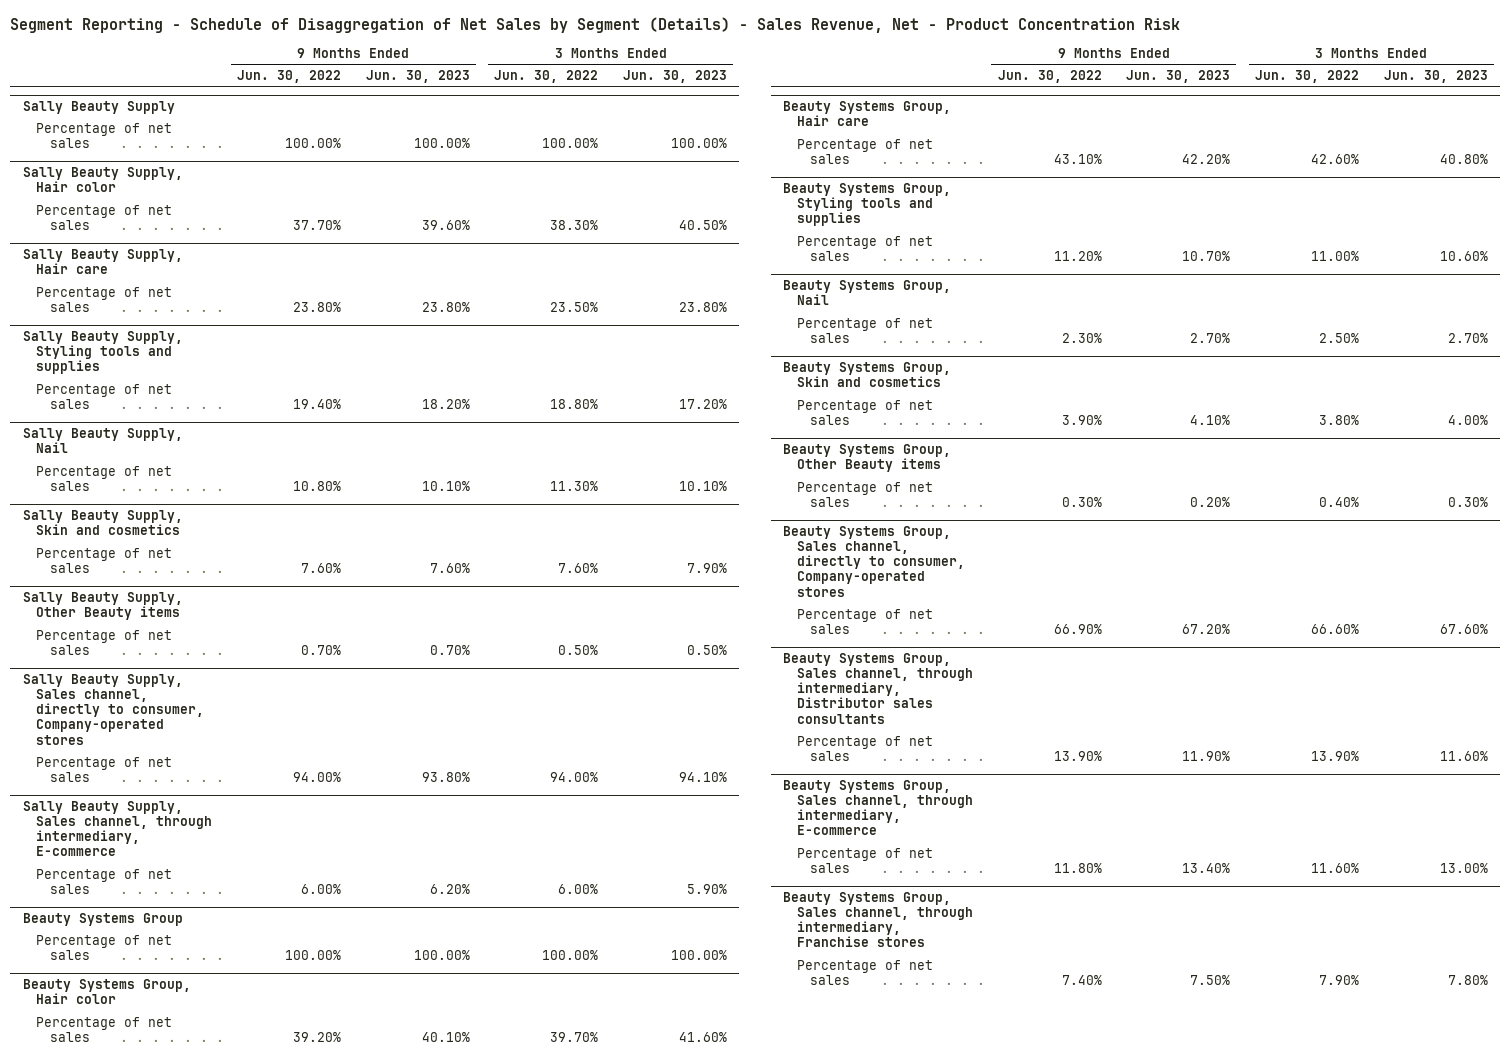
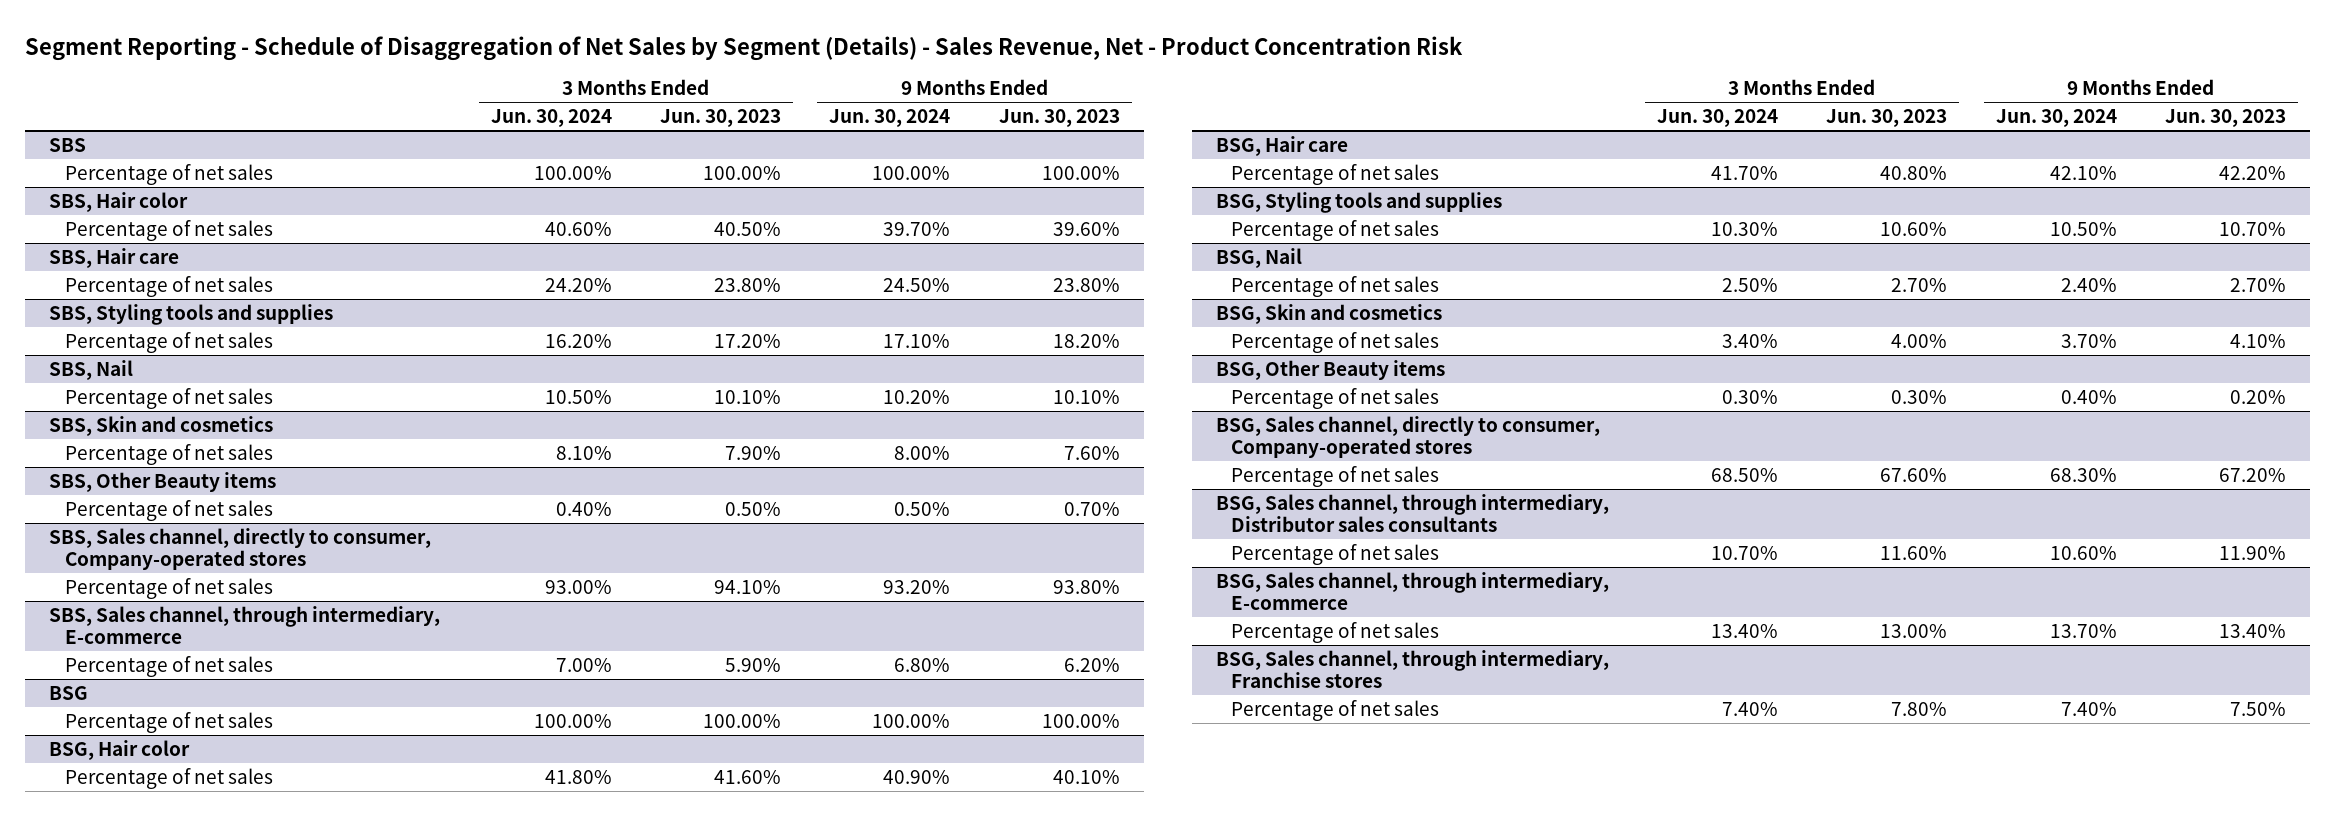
- | 9 Months Ended Jun. 30, 2022 | 9 Months Ended Jun. 30, 2023 | 3 Months Ended Jun. 30, 2022 | 3 Months Ended Jun. 30, 2023
+ | 3 Months Ended Jun. 30, 2024 | 3 Months Ended Jun. 30, 2023 | 9 Months Ended Jun. 30, 2024 | 9 Months Ended Jun. 30, 2023
- Sally Beauty Supply
+ SBS
- Sally Beauty Supply, Hair color
+ SBS, Hair color
- Sally Beauty Supply, Hair care
+ SBS, Hair care
- Sally Beauty Supply, Styling tools and supplies
+ SBS, Styling tools and supplies
- Sally Beauty Supply, Nail
+ SBS, Nail
- Sally Beauty Supply, Skin and cosmetics
+ SBS, Skin and cosmetics
- Sally Beauty Supply, Other Beauty items
+ SBS, Other Beauty items
- Sally Beauty Supply, Sales channel, directly to consumer, Company-operated stores
+ SBS, Sales channel, directly to consumer, Company-operated stores
- Sally Beauty Supply, Sales channel, through intermediary, E-commerce
+ SBS, Sales channel, through intermediary, E-commerce
- Beauty Systems Group
+ BSG
- Beauty Systems Group, Hair color
+ BSG, Hair color
- Beauty Systems Group, Hair care
+ BSG, Hair care
- Beauty Systems Group, Styling tools and supplies
+ BSG, Styling tools and supplies
- Beauty Systems Group, Nail
+ BSG, Nail
- Beauty Systems Group, Skin and cosmetics
+ BSG, Skin and cosmetics
- Beauty Systems Group, Other Beauty items
+ BSG, Other Beauty items
- Beauty Systems Group, Sales channel, directly to consumer, Company-operated stores
+ BSG, Sales channel, directly to consumer, Company-operated stores
- Beauty Systems Group, Sales channel, through intermediary, Distributor sales consultants
+ BSG, Sales channel, through intermediary, Distributor sales consultants
- Beauty Systems Group, Sales channel, through intermediary, E-commerce
+ BSG, Sales channel, through intermediary, E-commerce
- Beauty Systems Group, Sales channel, through intermediary, Franchise stores
+ BSG, Sales channel, through intermediary, Franchise stores

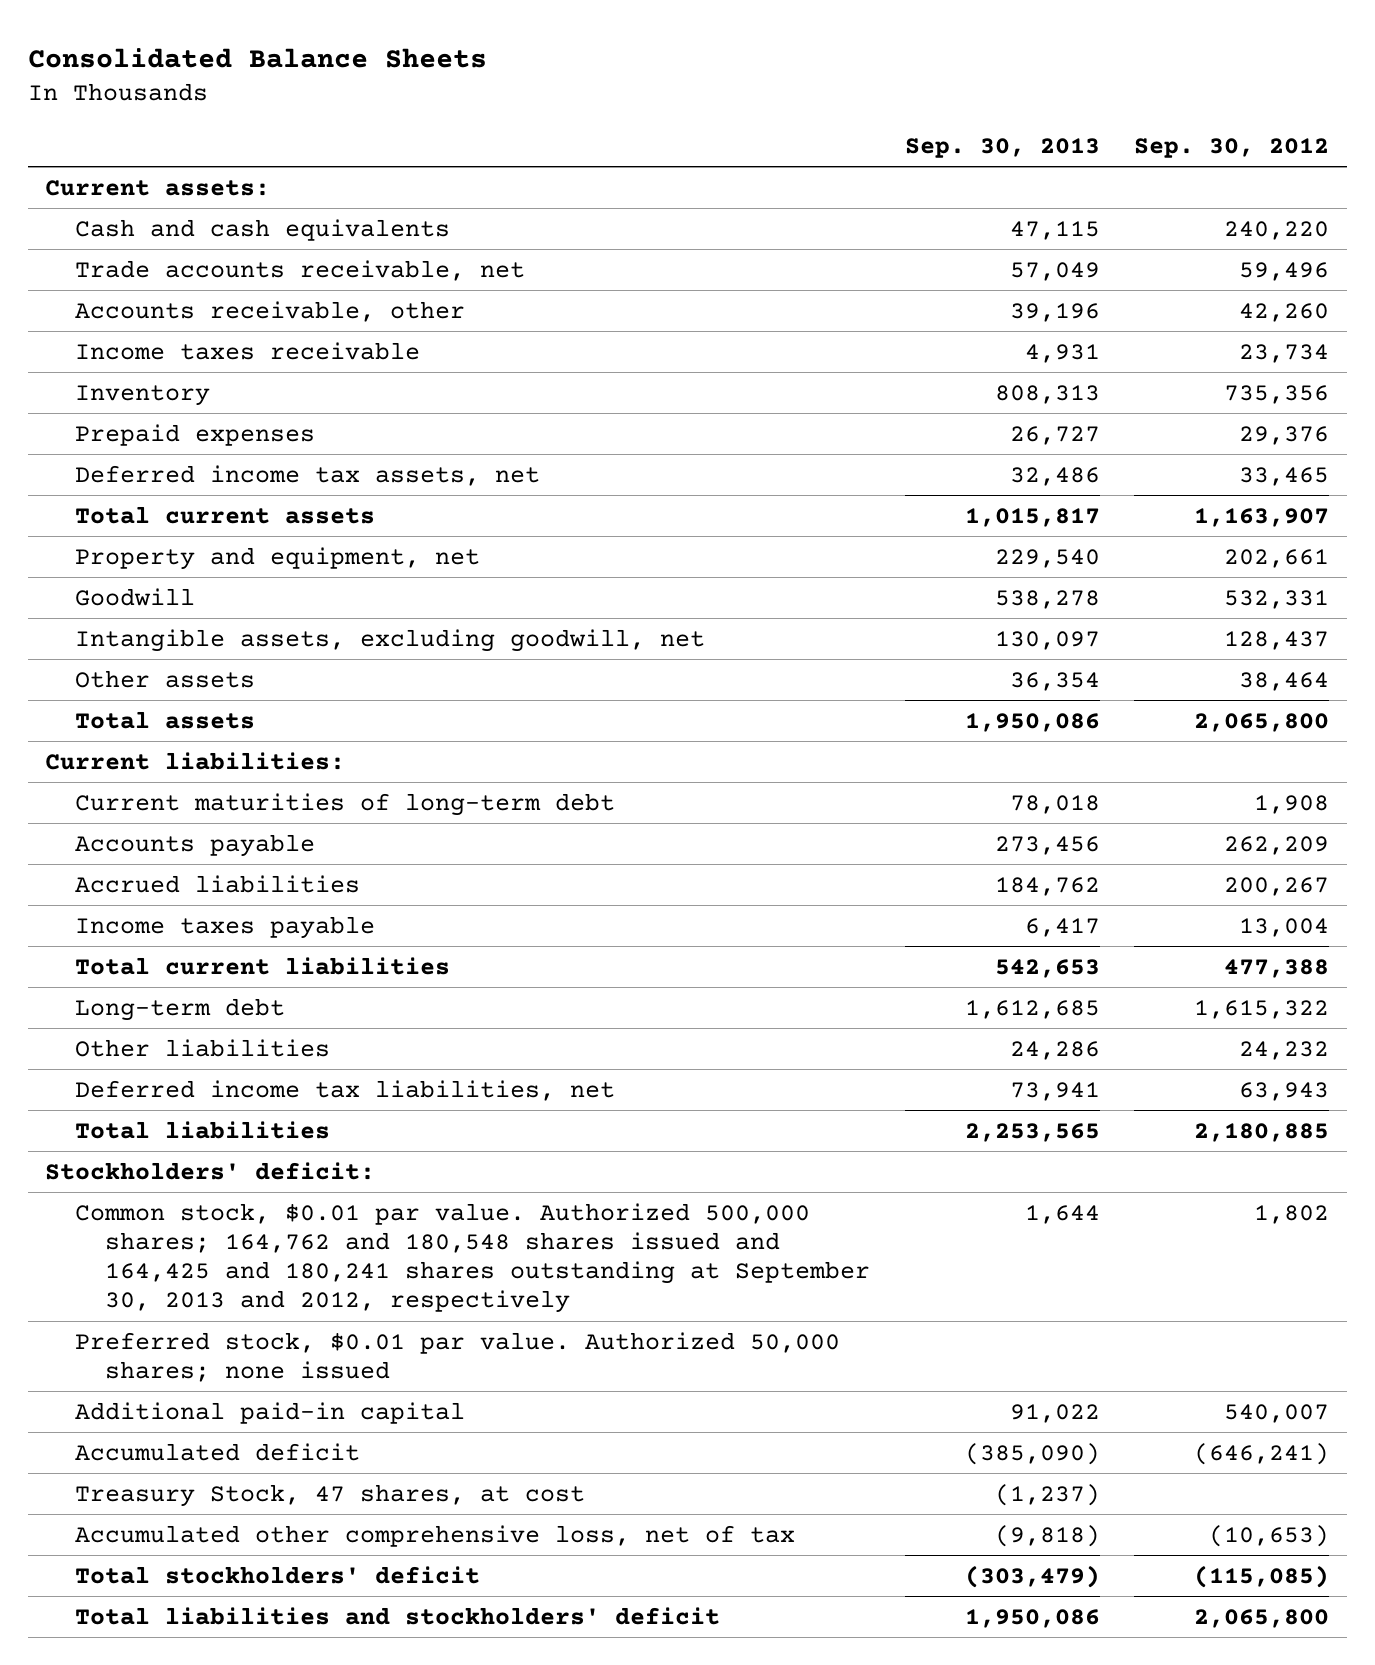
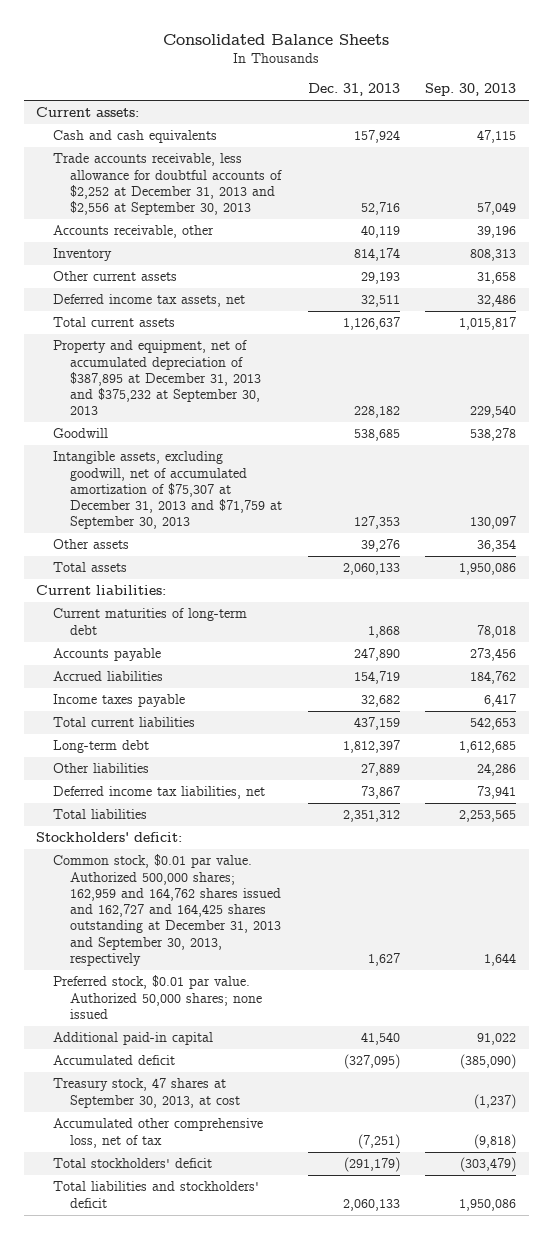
- | Sep. 30, 2013 | Sep. 30, 2012
+ | Dec. 31, 2013 | Sep. 30, 2013
- Trade accounts receivable, net | 57,049 | 59,496
+ Trade accounts receivable, less allowance for doubtful accounts of $2,252 at December 31, 2013 and $2,556 at September 30, 2013 | 52,716 | 57,049
- Income taxes receivable | 4,931 | 23,734
- Prepaid expenses | 26,727 | 29,376
+ Other current assets | 29,193 | 31,658
- Property and equipment, net | 229,540 | 202,661
+ Property and equipment, net of accumulated depreciation of $387,895 at December 31, 2013 and $375,232 at September 30, 2013 | 228,182 | 229,540
- Intangible assets, excluding goodwill, net | 130,097 | 128,437
+ Intangible assets, excluding goodwill, net of accumulated amortization of $75,307 at December 31, 2013 and $71,759 at September 30, 2013 | 127,353 | 130,097
- Common stock, $0.01 par value. Authorized 500,000 shares; 164,762 and 180,548 shares issued and 164,425 and 180,241 shares outstanding at September 30, 2013 and 2012, respectively | 1,644 | 1,802
+ Common stock, $0.01 par value. Authorized 500,000 shares; 162,959 and 164,762 shares issued and 162,727 and 164,425 shares outstanding at December 31, 2013 and September 30, 2013, respectively | 1,627 | 1,644
- Treasury Stock, 47 shares, at cost | (1,237) |
+ Treasury stock, 47 shares at September 30, 2013, at cost | | (1,237)

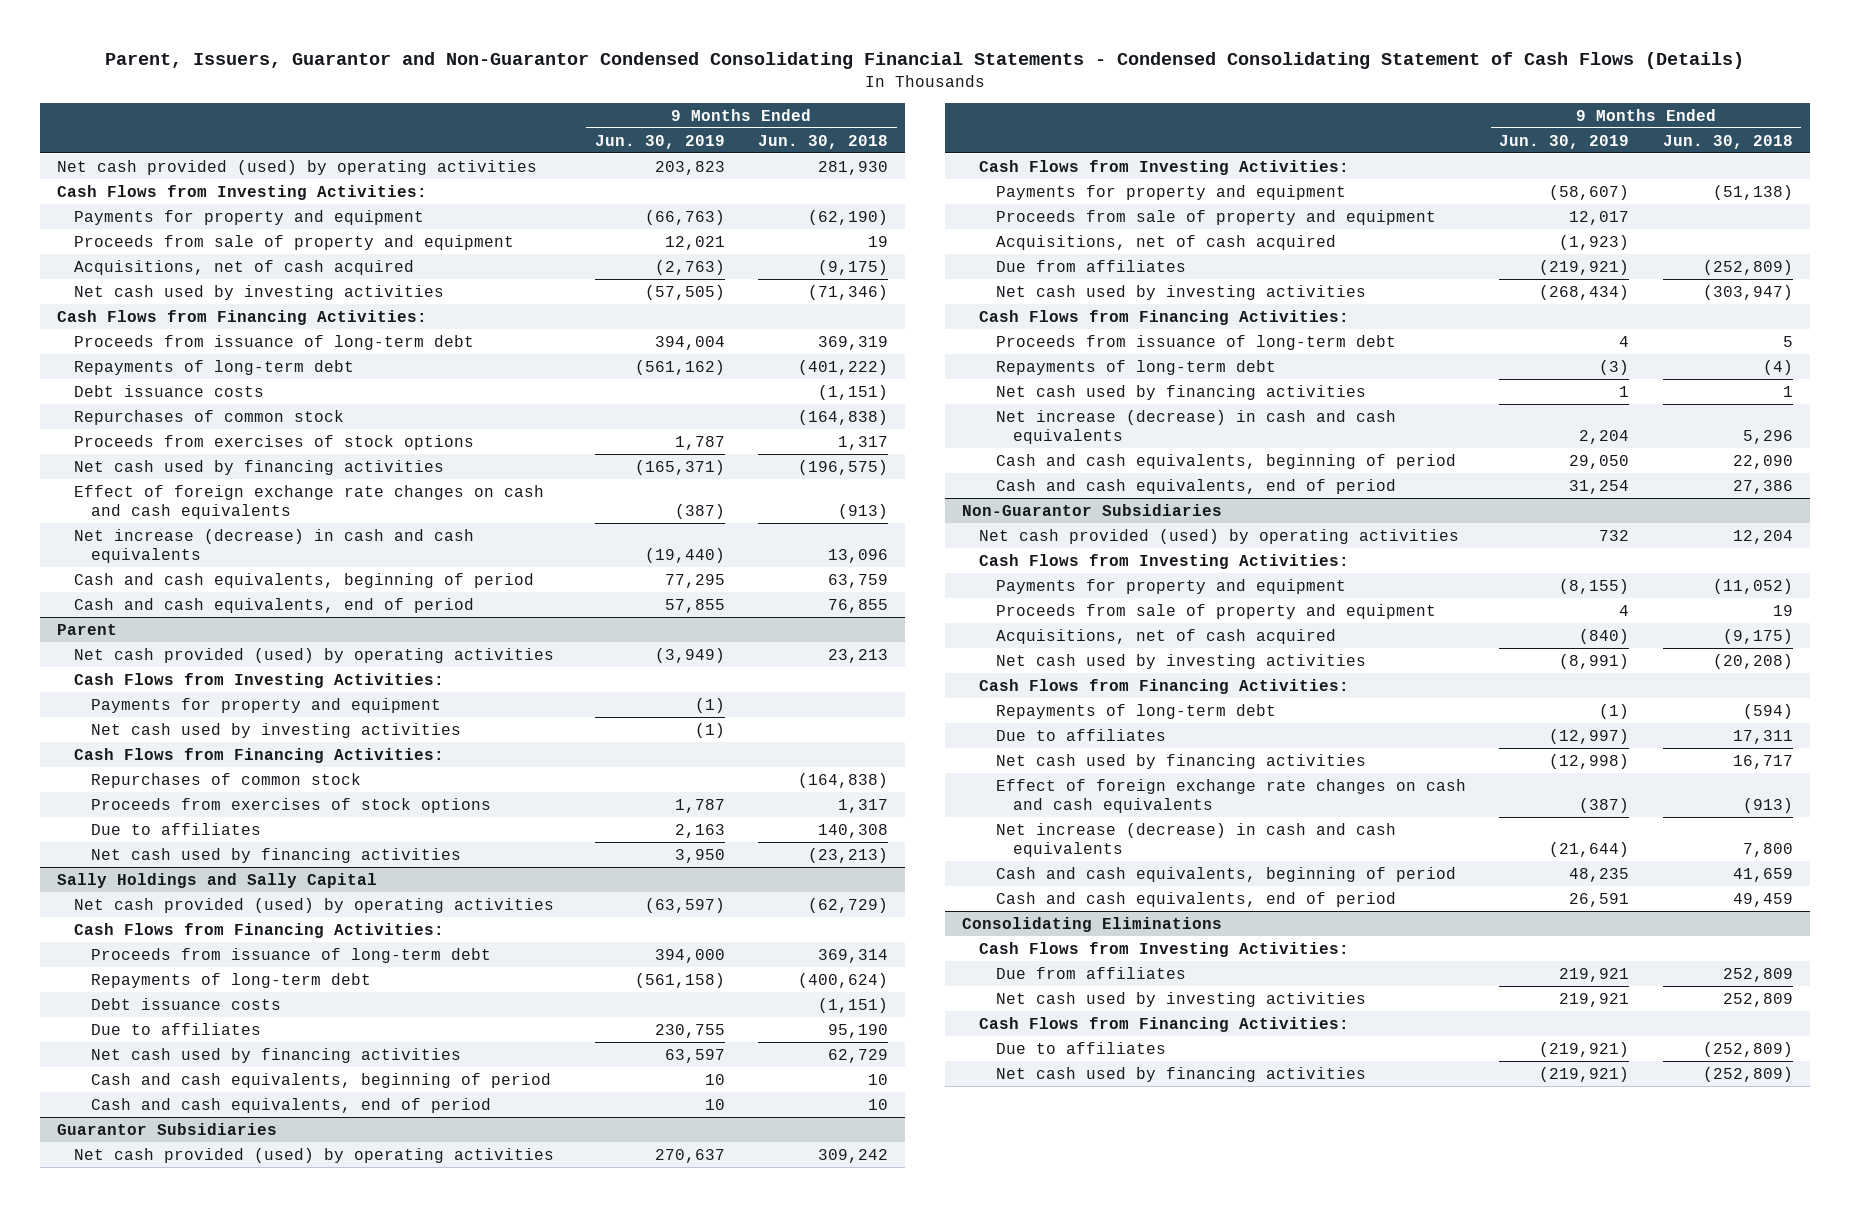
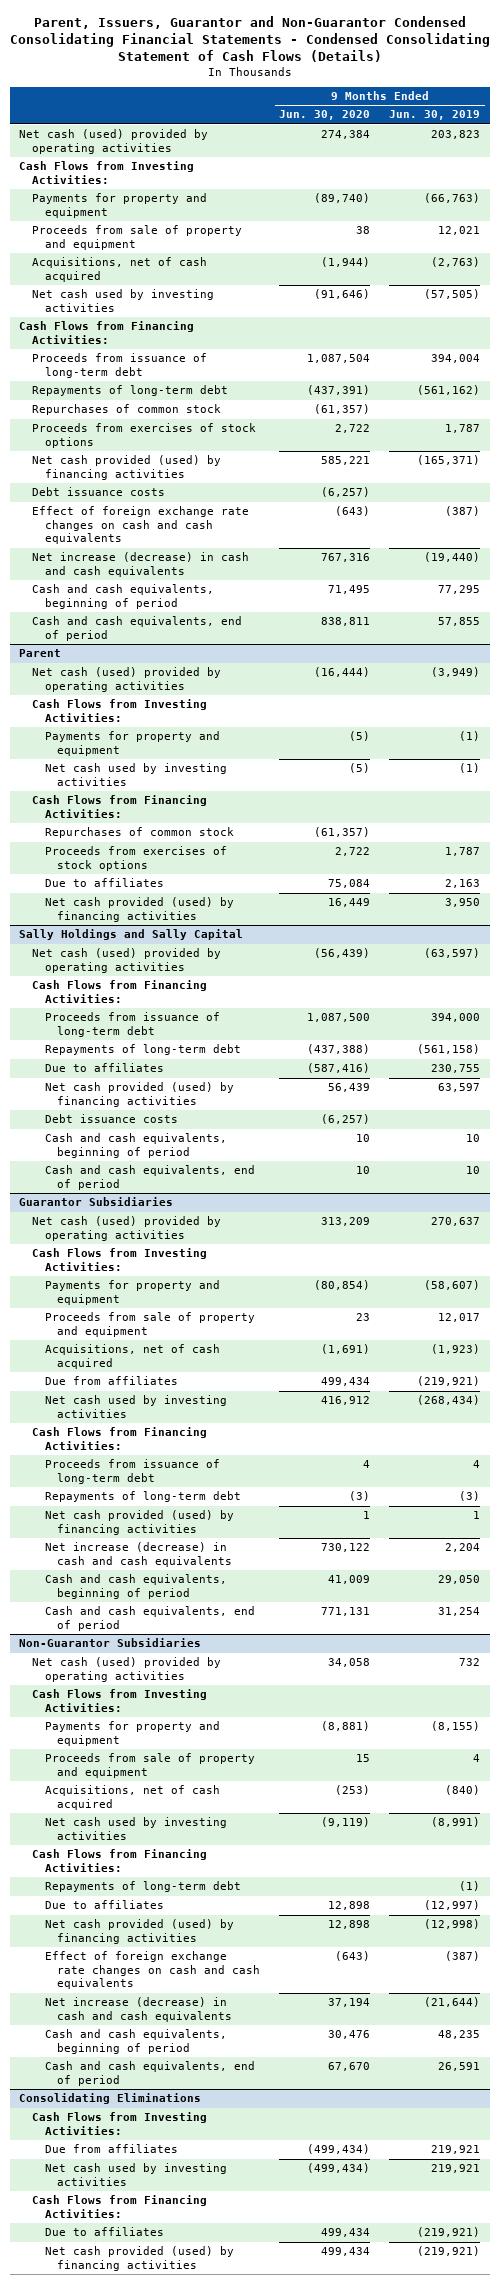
- | 9 Months Ended Jun. 30, 2019 | 9 Months Ended Jun. 30, 2018
+ | 9 Months Ended Jun. 30, 2020 | 9 Months Ended Jun. 30, 2019
- Net cash provided (used) by operating activities | 203,823 | 281,930
+ Net cash (used) provided by operating activities | 274,384 | 203,823
- Net cash used by financing activities | (165,371) | (196,575)
+ Net cash provided (used) by financing activities | 585,221 | (165,371)
moved down: Debt issuance costs | (6,257) |
@ Parent
- Net cash provided (used) by operating activities | (3,949) | 23,213
+ Net cash (used) provided by operating activities | (16,444) | (3,949)
- Net cash used by financing activities | 3,950 | (23,213)
+ Net cash provided (used) by financing activities | 16,449 | 3,950
@ Sally Holdings and Sally Capital
- Net cash provided (used) by operating activities | (63,597) | (62,729)
+ Net cash (used) provided by operating activities | (56,439) | (63,597)
- Net cash used by financing activities | 63,597 | 62,729
+ Net cash provided (used) by financing activities | 56,439 | 63,597
moved down: Debt issuance costs | (6,257) |
@ Guarantor Subsidiaries
- Net cash provided (used) by operating activities | 270,637 | 309,242
+ Net cash (used) provided by operating activities | 313,209 | 270,637
- Net cash used by financing activities | 1 | 1
+ Net cash provided (used) by financing activities | 1 | 1
@ Non-Guarantor Subsidiaries
- Net cash provided (used) by operating activities | 732 | 12,204
+ Net cash (used) provided by operating activities | 34,058 | 732
- Net cash used by financing activities | (12,998) | 16,717
+ Net cash provided (used) by financing activities | 12,898 | (12,998)
@ Consolidating Eliminations
- Net cash used by financing activities | (219,921) | (252,809)
+ Net cash provided (used) by financing activities | 499,434 | (219,921)

